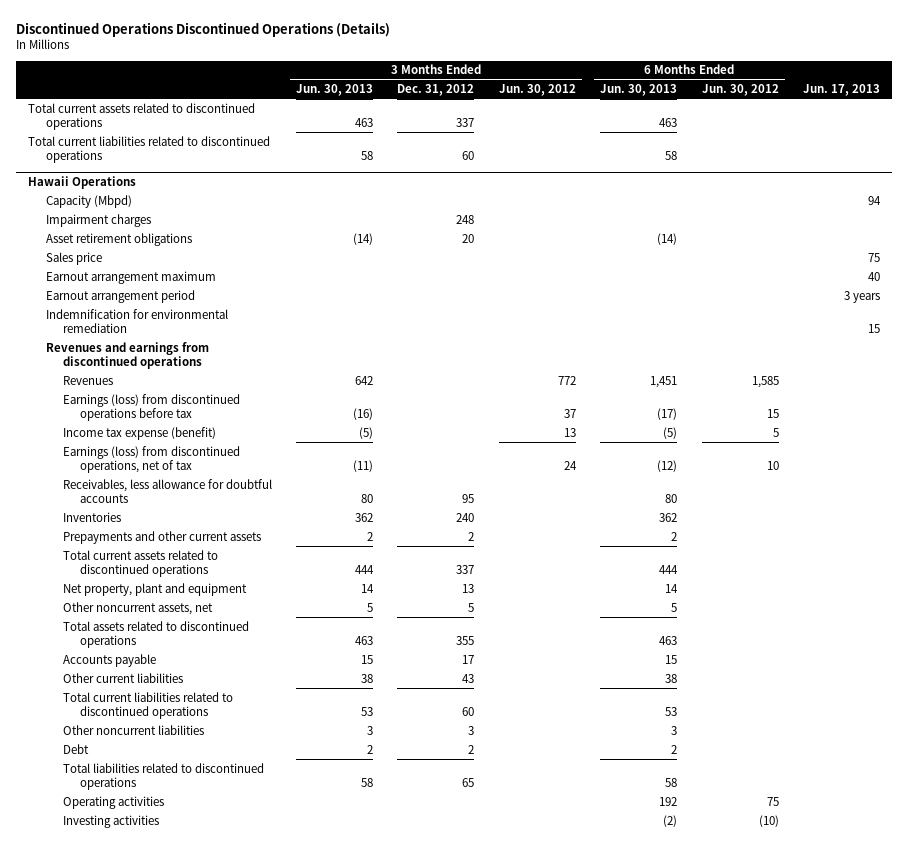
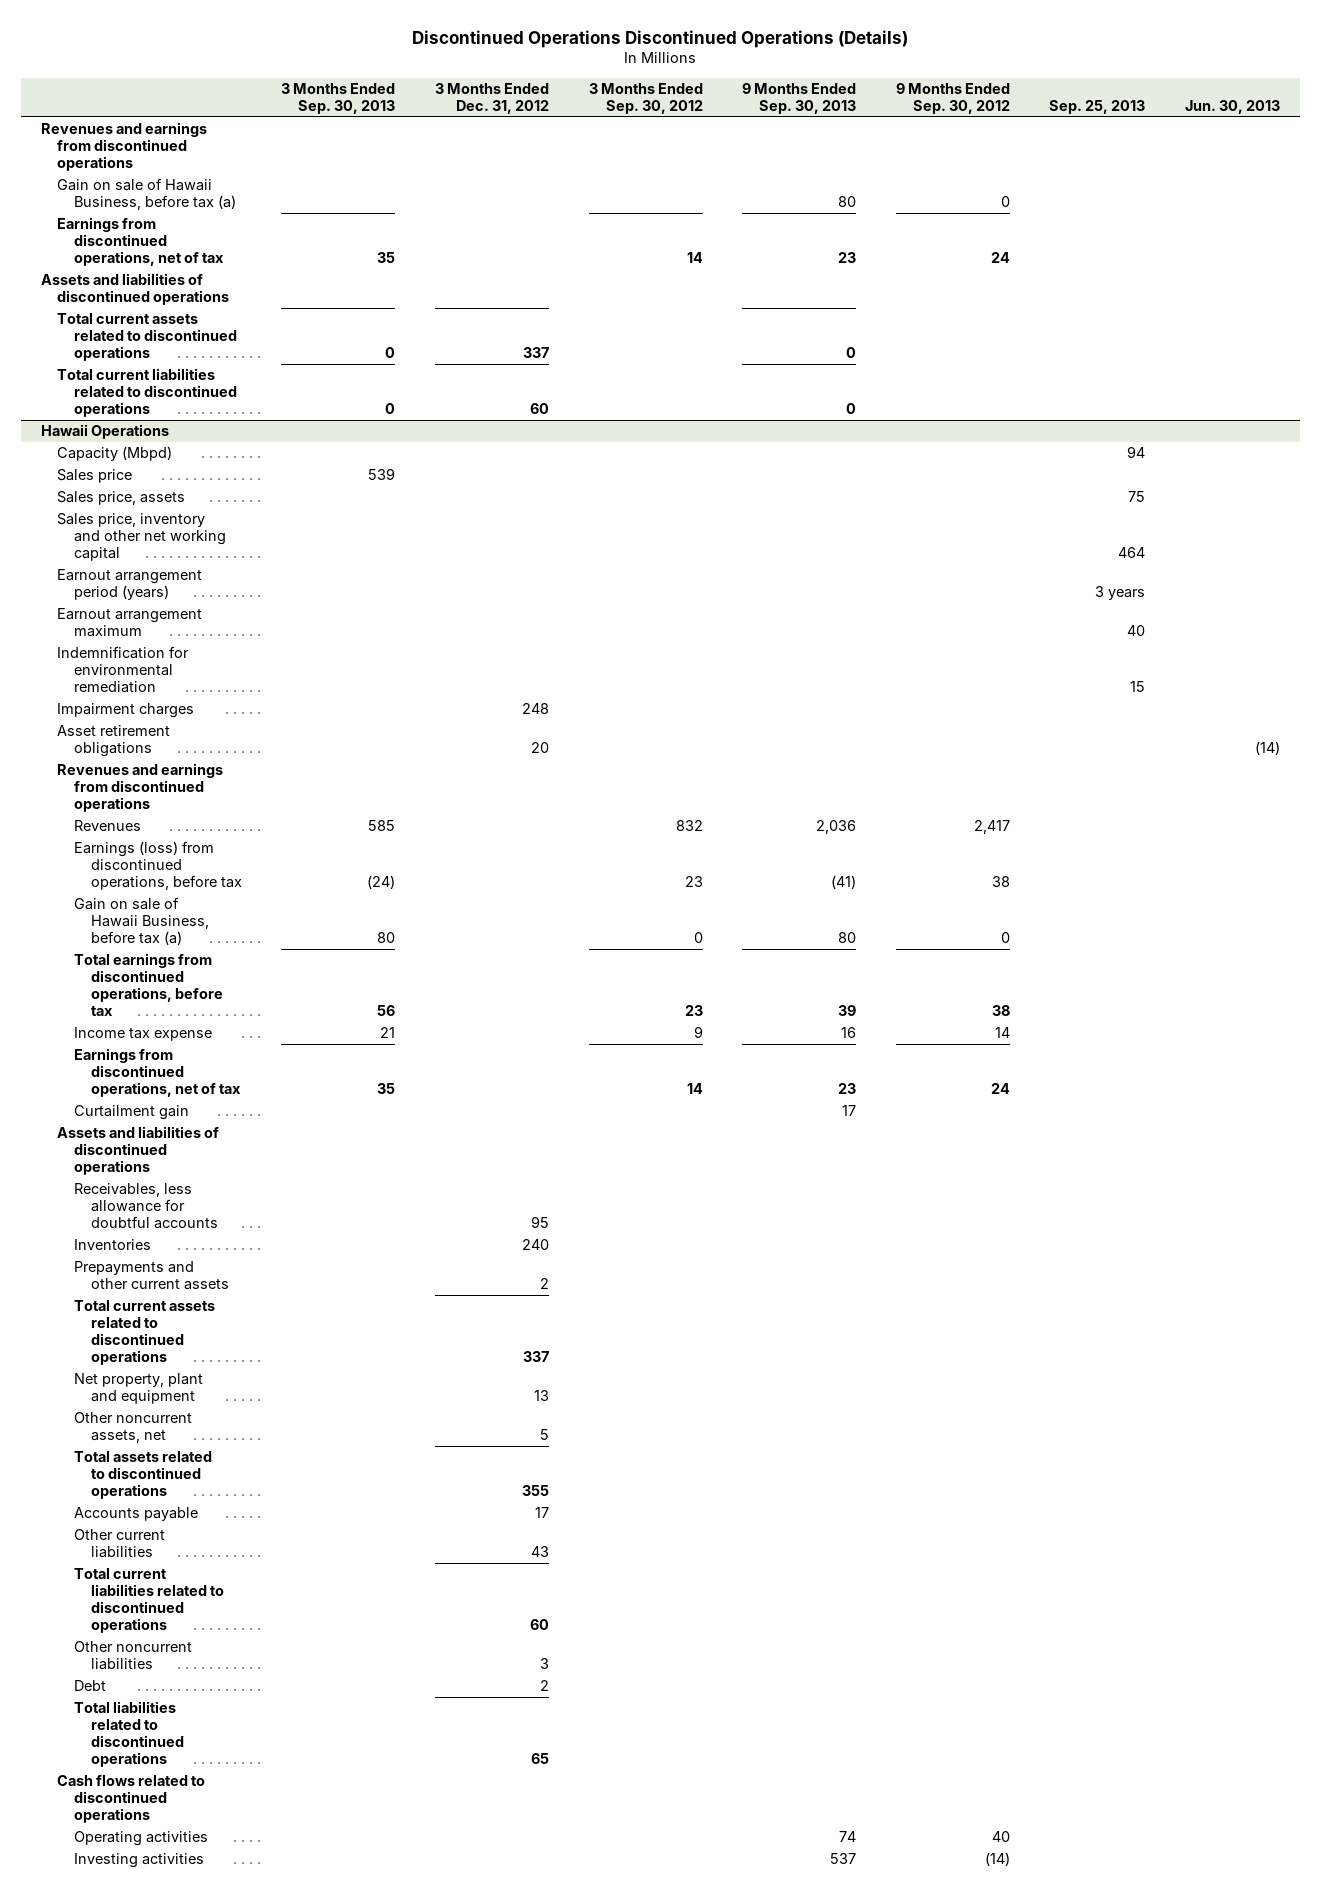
- | 3 Months Ended Jun. 30, 2013 | 3 Months Ended Dec. 31, 2012 | 3 Months Ended Jun. 30, 2012 | 6 Months Ended Jun. 30, 2013 | 6 Months Ended Jun. 30, 2012 | Jun. 17, 2013
+ | 3 Months Ended Sep. 30, 2013 | 3 Months Ended Dec. 31, 2012 | 3 Months Ended Sep. 30, 2012 | 9 Months Ended Sep. 30, 2013 | 9 Months Ended Sep. 30, 2012 | Sep. 25, 2013 | Jun. 30, 2013
+ Revenues and earnings from discontinued operations
+ Gain on sale of Hawaii Business, before tax (a) | | | | 80 | 0 | |
+ Earnings from discontinued operations, net of tax | 35 | | 14 | 23 | 24 | |
+ Assets and liabilities of discontinued operations
@ Hawaii Operations
+ Sales price, assets | | | | | | 75 |
+ Sales price, inventory and other net working capital | | | | | | 464 |
+ Earnout arrangement period (years) | | | | | | 3 years |
- Earnout arrangement period | | | | | | 3 years
moved down: Impairment charges | | 248 | | | | |
moved down: Asset retirement obligations | | 20 | | | | | (14)
- Earnings (loss) from discontinued operations before tax | (16) | | 37 | (17) | 15 |
- Income tax expense (benefit) | (5) | | 13 | (5) | 5 |
- Earnings (loss) from discontinued operations, net of tax | (11) | | 24 | (12) | 10 |
+ Earnings (loss) from discontinued operations, before tax | (24) | | 23 | (41) | 38 | |
+ Gain on sale of Hawaii Business, before tax (a) | 80 | | 0 | 80 | 0 | |
+ Total earnings from discontinued operations, before tax | 56 | | 23 | 39 | 38 | |
+ Income tax expense | 21 | | 9 | 16 | 14 | |
+ Earnings from discontinued operations, net of tax | 35 | | 14 | 23 | 24 | |
+ Curtailment gain | | | | 17 | | |
+ Assets and liabilities of discontinued operations
+ Cash flows related to discontinued operations

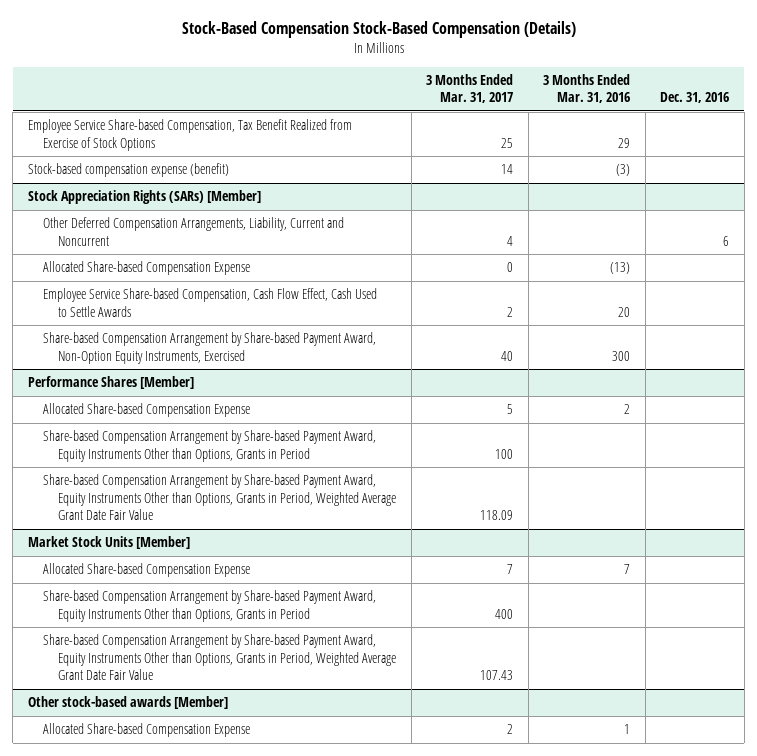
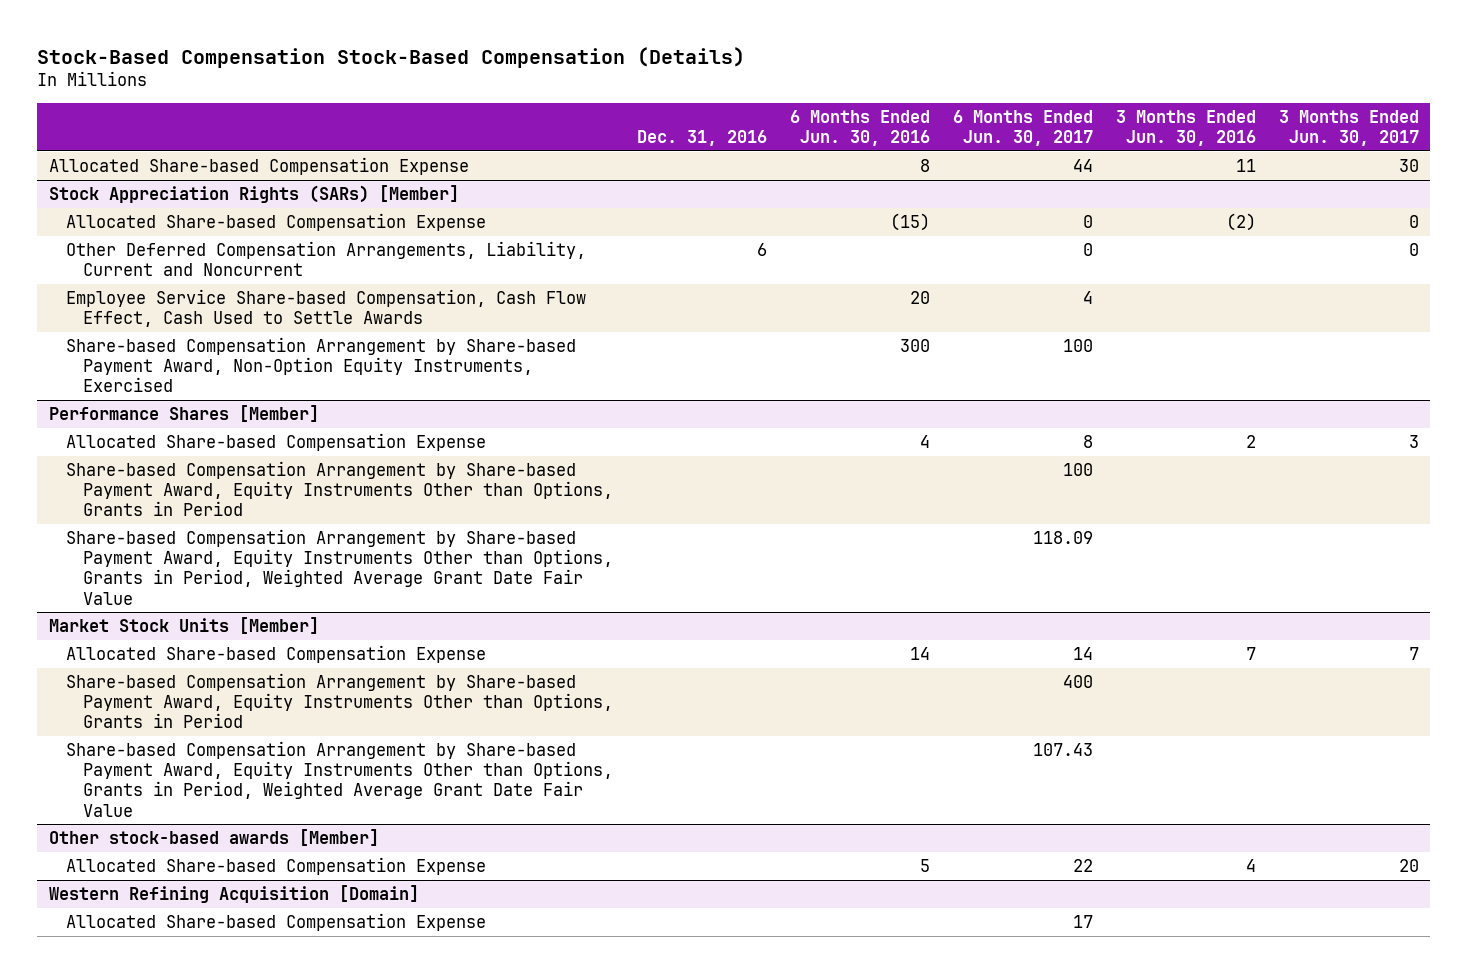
- | 3 Months Ended Mar. 31, 2017 | 3 Months Ended Mar. 31, 2016 | Dec. 31, 2016
+ | Dec. 31, 2016 | 6 Months Ended Jun. 30, 2016 | 6 Months Ended Jun. 30, 2017 | 3 Months Ended Jun. 30, 2016 | 3 Months Ended Jun. 30, 2017
- Employee Service Share-based Compensation, Tax Benefit Realized from Exercise of Stock Options | 25 | 29 |
- Stock-based compensation expense (benefit) | 14 | (3) |
+ Allocated Share-based Compensation Expense | | 8 | 44 | 11 | 30
@ Stock Appreciation Rights (SARs) [Member]
moved down: Other Deferred Compensation Arrangements, Liability, Current and Noncurrent | 6 | | 0 | | 0
+ Western Refining Acquisition [Domain]
+ Allocated Share-based Compensation Expense | | | 17 | |

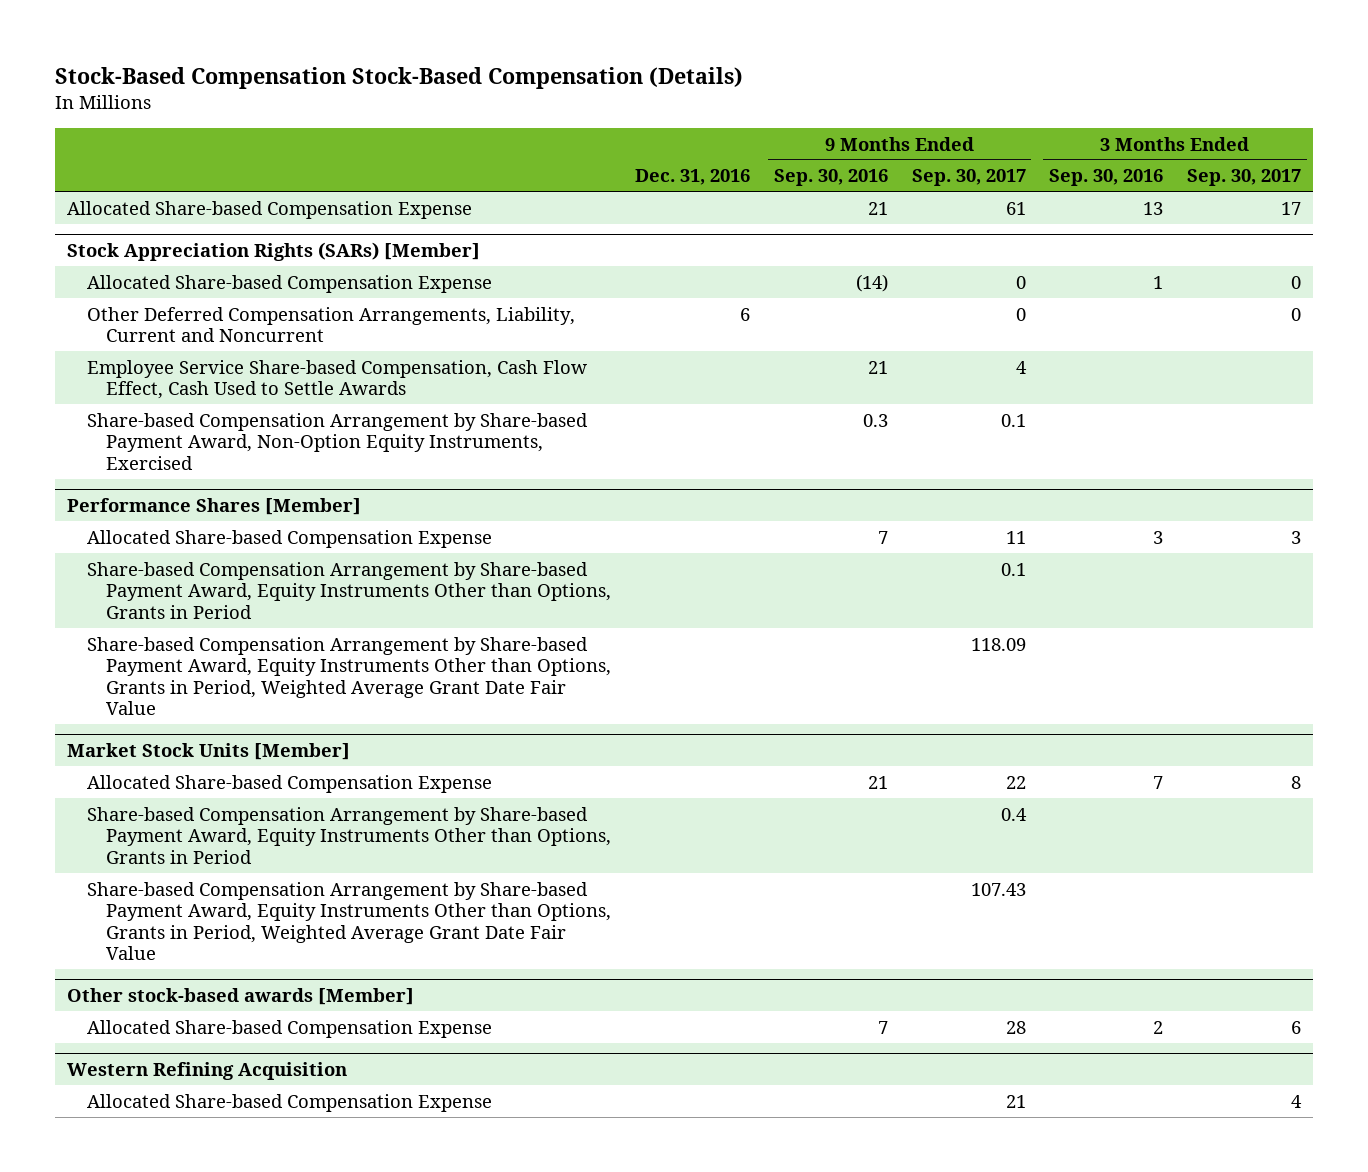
- | Dec. 31, 2016 | 6 Months Ended Jun. 30, 2016 | 6 Months Ended Jun. 30, 2017 | 3 Months Ended Jun. 30, 2016 | 3 Months Ended Jun. 30, 2017
+ | Dec. 31, 2016 | 9 Months Ended Sep. 30, 2016 | 9 Months Ended Sep. 30, 2017 | 3 Months Ended Sep. 30, 2016 | 3 Months Ended Sep. 30, 2017
- Western Refining Acquisition [Domain]
+ Western Refining Acquisition

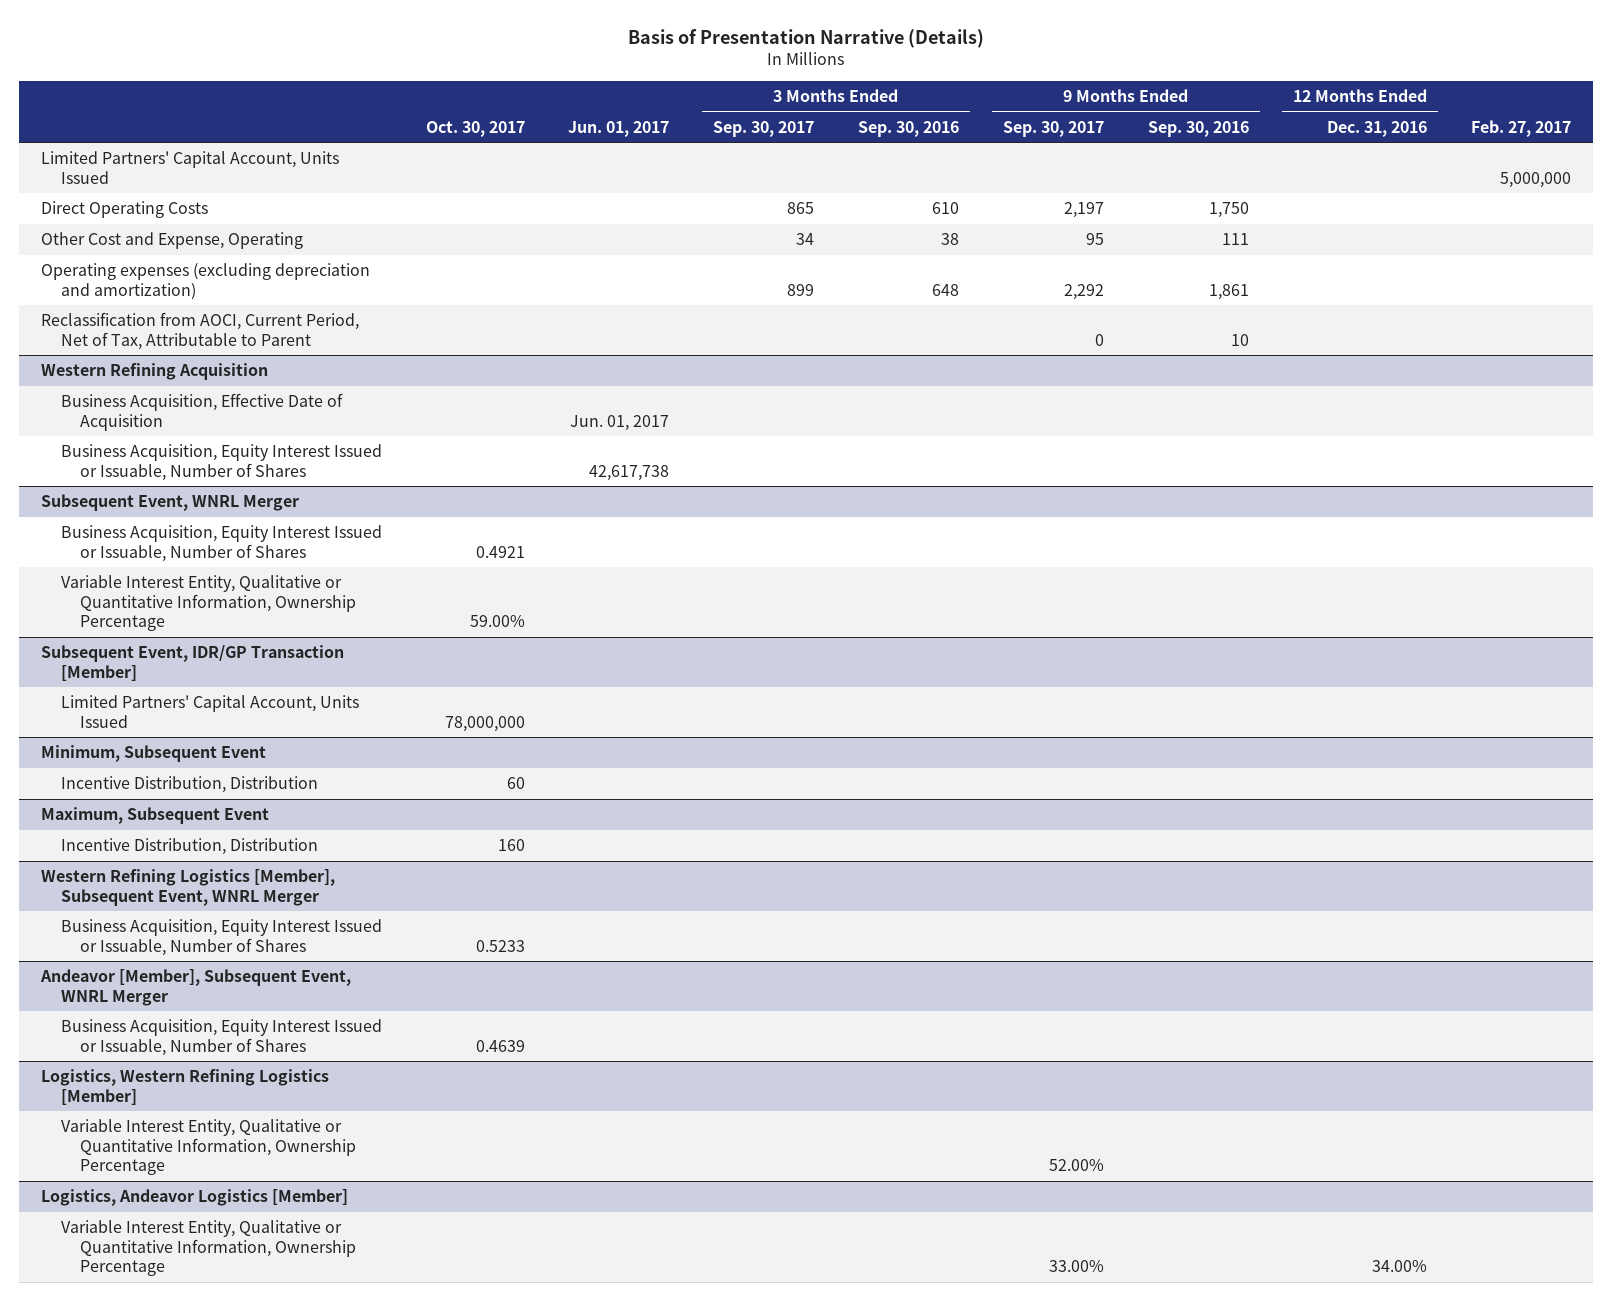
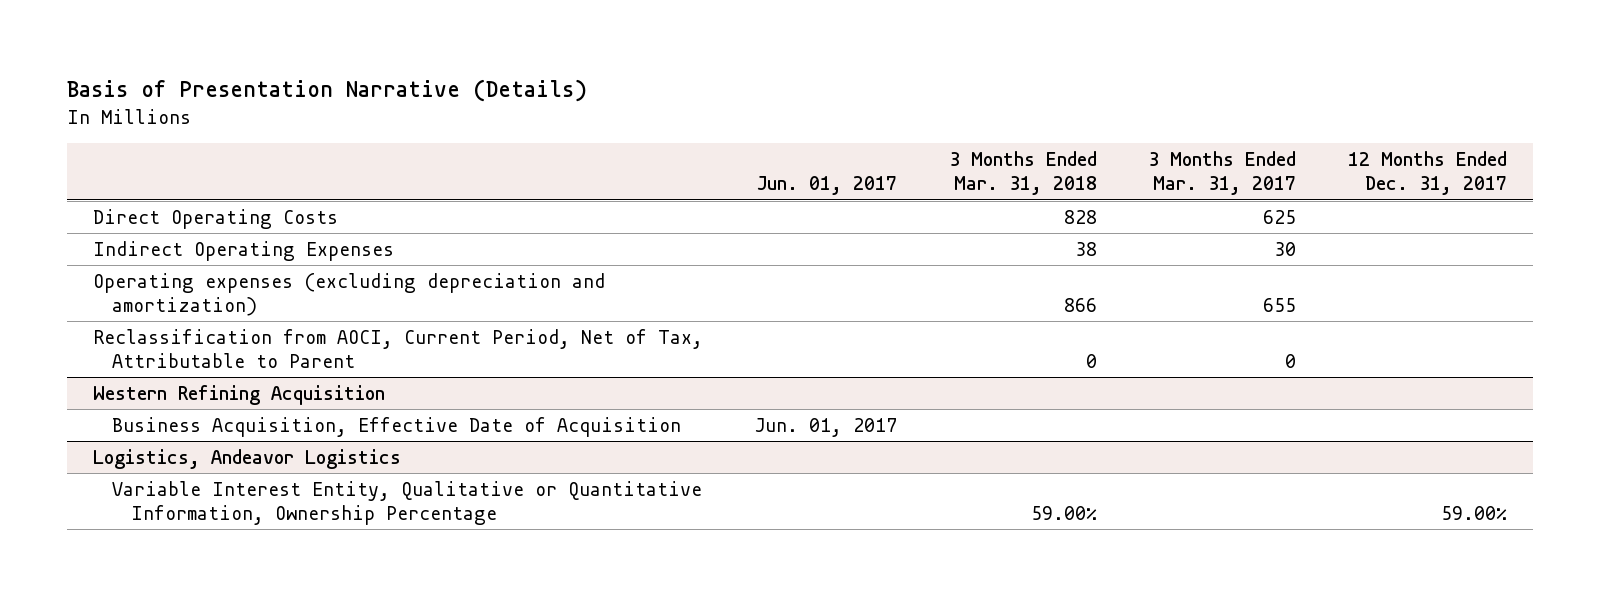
- | Oct. 30, 2017 | Jun. 01, 2017 | 3 Months Ended Sep. 30, 2017 | 3 Months Ended Sep. 30, 2016 | 9 Months Ended Sep. 30, 2017 | 9 Months Ended Sep. 30, 2016 | 12 Months Ended Dec. 31, 2016 | Feb. 27, 2017
+ | Jun. 01, 2017 | 3 Months Ended Mar. 31, 2018 | 3 Months Ended Mar. 31, 2017 | 12 Months Ended Dec. 31, 2017
- Limited Partners' Capital Account, Units Issued | | | | | | | | 5,000,000
- Other Cost and Expense, Operating | | | 34 | 38 | 95 | 111 | |
+ Indirect Operating Expenses | | 38 | 30 |
@ Western Refining Acquisition
- Business Acquisition, Equity Interest Issued or Issuable, Number of Shares | | 42,617,738 | | | | | |
- Subsequent Event, WNRL Merger
- Business Acquisition, Equity Interest Issued or Issuable, Number of Shares | 0.4921 | | | | | | |
- Variable Interest Entity, Qualitative or Quantitative Information, Ownership Percentage | 59.00% | | | | | | |
- Subsequent Event, IDR/GP Transaction [Member]
- Limited Partners' Capital Account, Units Issued | 78,000,000 | | | | | | |
- Minimum, Subsequent Event
- Incentive Distribution, Distribution | 60 | | | | | | |
- Maximum, Subsequent Event
- Incentive Distribution, Distribution | 160 | | | | | | |
- Western Refining Logistics [Member], Subsequent Event, WNRL Merger
- Business Acquisition, Equity Interest Issued or Issuable, Number of Shares | 0.5233 | | | | | | |
- Andeavor [Member], Subsequent Event, WNRL Merger
- Business Acquisition, Equity Interest Issued or Issuable, Number of Shares | 0.4639 | | | | | | |
- Logistics, Western Refining Logistics [Member]
- Variable Interest Entity, Qualitative or Quantitative Information, Ownership Percentage | | | | | 52.00% | | |
- Logistics, Andeavor Logistics [Member]
+ Logistics, Andeavor Logistics

